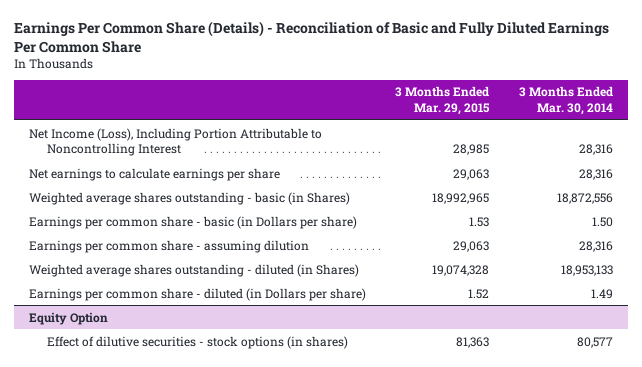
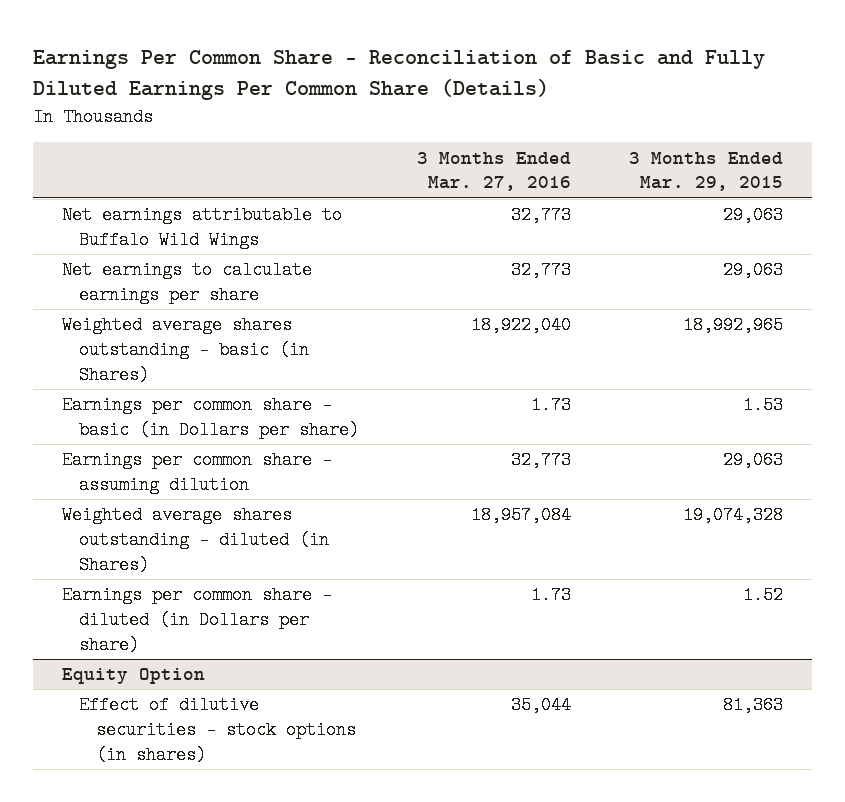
- Earnings Per Common Share (Details) - Reconciliation of Basic and Fully Diluted Earnings Per Common Share
+ Earnings Per Common Share - Reconciliation of Basic and Fully Diluted Earnings Per Common Share (Details)
- | 3 Months Ended Mar. 29, 2015 | 3 Months Ended Mar. 30, 2014
+ | 3 Months Ended Mar. 27, 2016 | 3 Months Ended Mar. 29, 2015
- Net Income (Loss), Including Portion Attributable to Noncontrolling Interest | 28,985 | 28,316
+ Net earnings attributable to Buffalo Wild Wings | 32,773 | 29,063

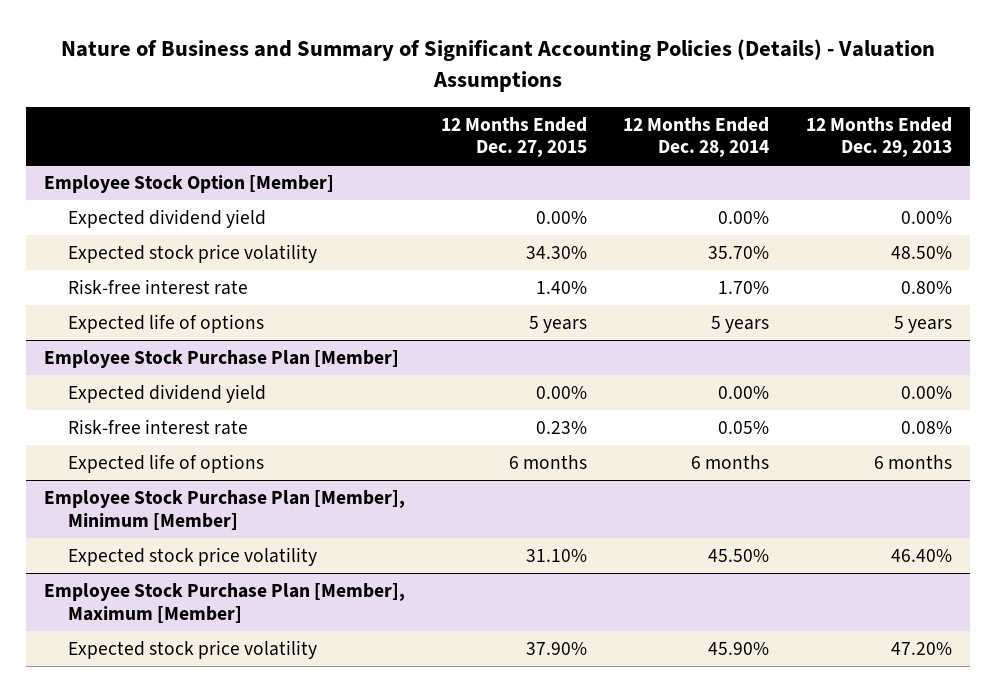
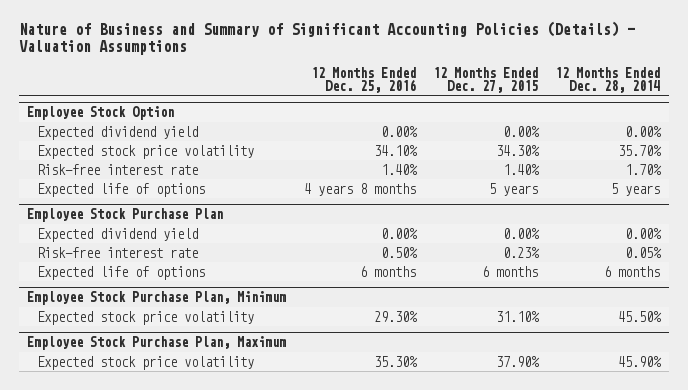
- | 12 Months Ended Dec. 27, 2015 | 12 Months Ended Dec. 28, 2014 | 12 Months Ended Dec. 29, 2013
+ | 12 Months Ended Dec. 25, 2016 | 12 Months Ended Dec. 27, 2015 | 12 Months Ended Dec. 28, 2014
- Employee Stock Option [Member]
+ Employee Stock Option
- Employee Stock Purchase Plan [Member]
+ Employee Stock Purchase Plan
- Employee Stock Purchase Plan [Member], Minimum [Member]
+ Employee Stock Purchase Plan, Minimum
- Employee Stock Purchase Plan [Member], Maximum [Member]
+ Employee Stock Purchase Plan, Maximum

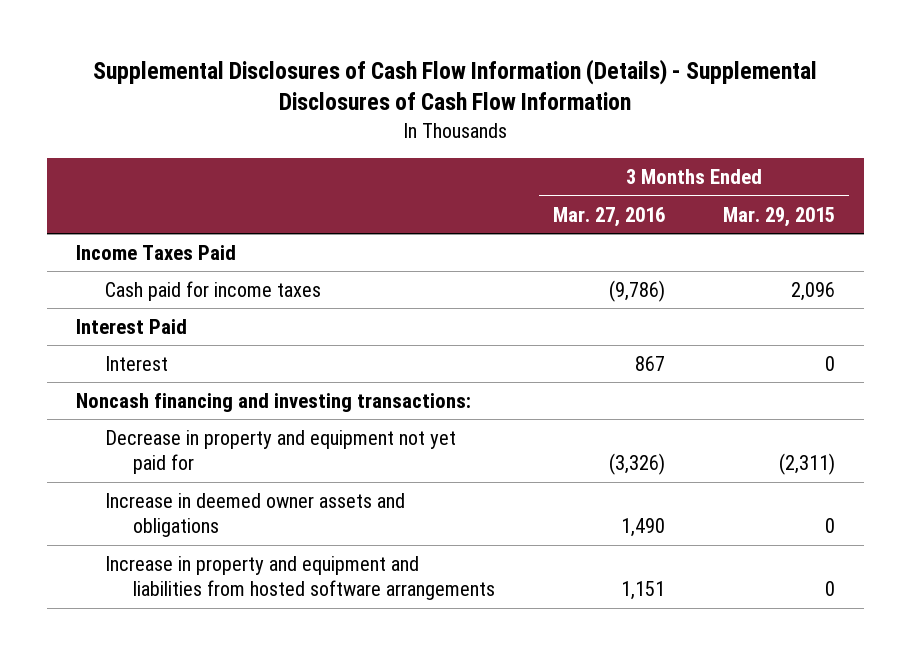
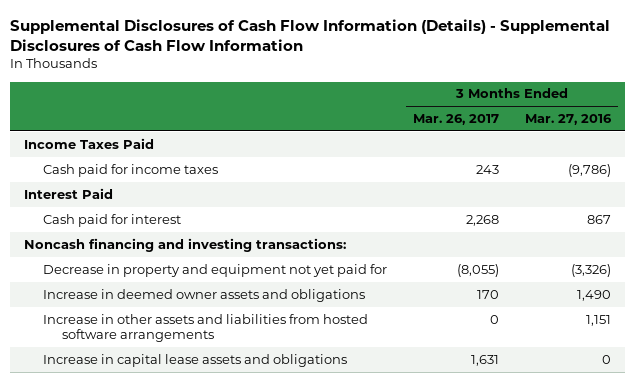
- | 3 Months Ended Mar. 27, 2016 | 3 Months Ended Mar. 29, 2015
+ | 3 Months Ended Mar. 26, 2017 | 3 Months Ended Mar. 27, 2016
- Interest | 867 | 0
+ Cash paid for interest | 2,268 | 867
- Increase in property and equipment and liabilities from hosted software arrangements | 1,151 | 0
+ Increase in other assets and liabilities from hosted software arrangements | 0 | 1,151
+ Increase in capital lease assets and obligations | 1,631 | 0

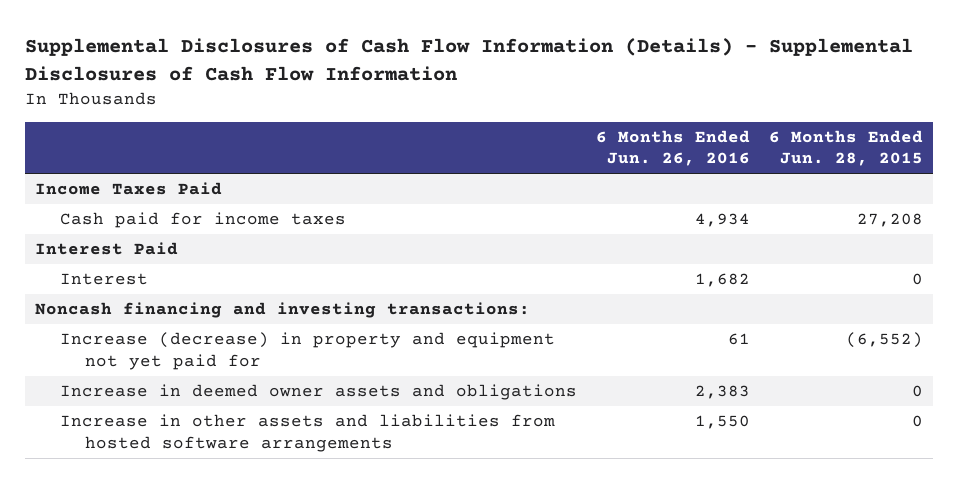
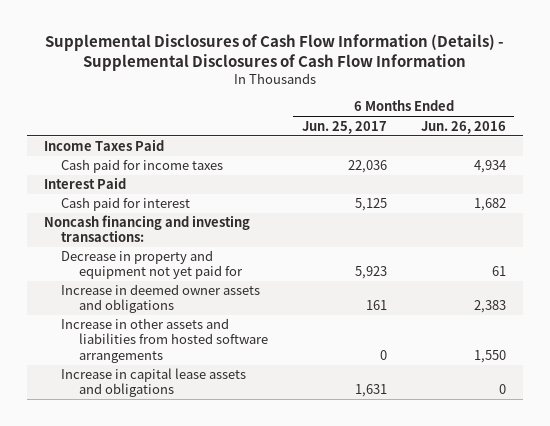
- | 6 Months Ended Jun. 26, 2016 | 6 Months Ended Jun. 28, 2015
+ | 6 Months Ended Jun. 25, 2017 | 6 Months Ended Jun. 26, 2016
- Interest | 1,682 | 0
+ Cash paid for interest | 5,125 | 1,682
- Increase (decrease) in property and equipment not yet paid for | 61 | (6,552)
+ Decrease in property and equipment not yet paid for | 5,923 | 61
+ Increase in capital lease assets and obligations | 1,631 | 0

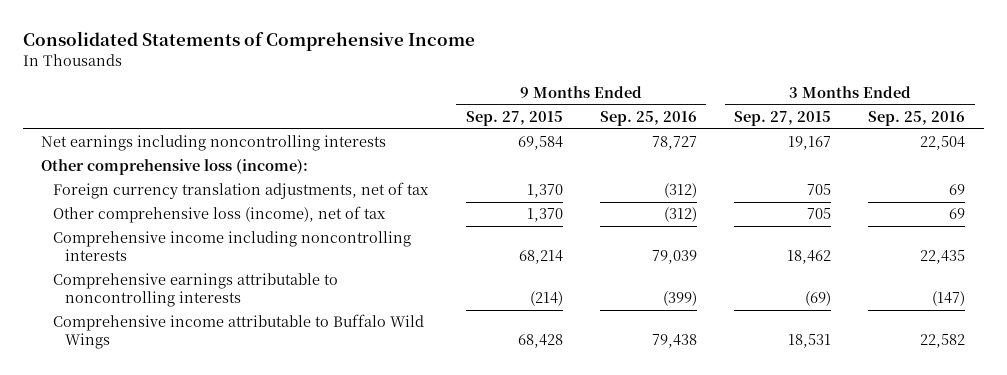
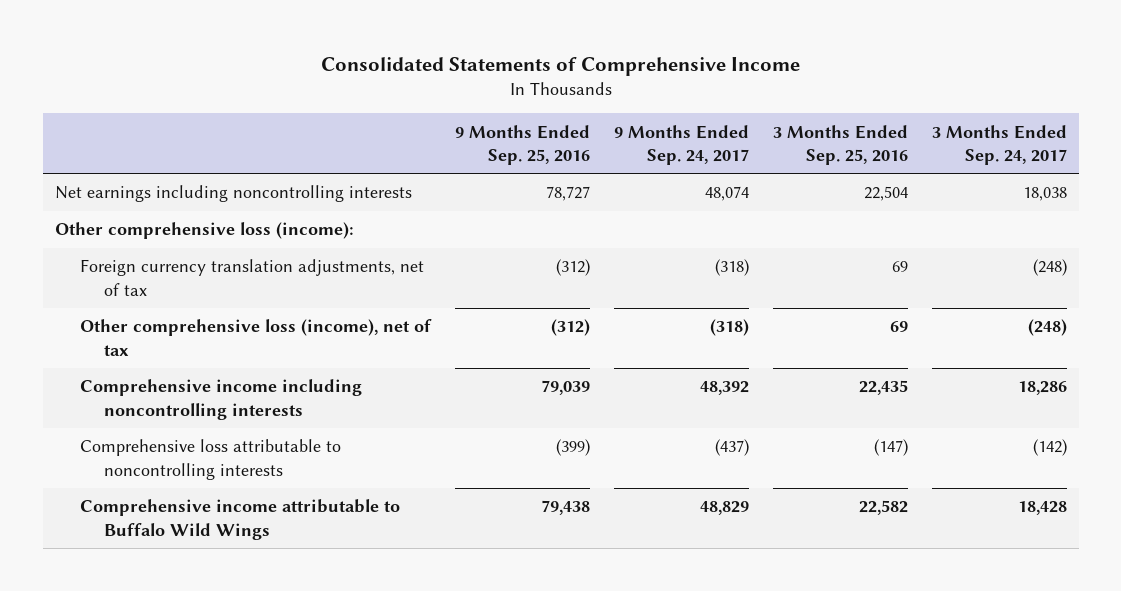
- | 9 Months Ended Sep. 27, 2015 | 9 Months Ended Sep. 25, 2016 | 3 Months Ended Sep. 27, 2015 | 3 Months Ended Sep. 25, 2016
+ | 9 Months Ended Sep. 25, 2016 | 9 Months Ended Sep. 24, 2017 | 3 Months Ended Sep. 25, 2016 | 3 Months Ended Sep. 24, 2017
- Comprehensive earnings attributable to noncontrolling interests | (214) | (399) | (69) | (147)
+ Comprehensive loss attributable to noncontrolling interests | (399) | (437) | (147) | (142)

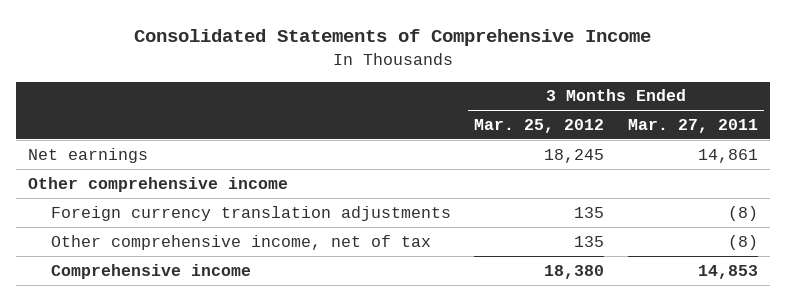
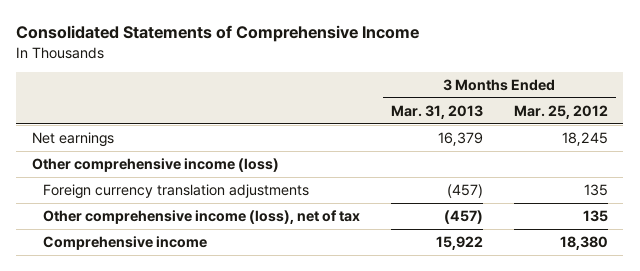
- | 3 Months Ended Mar. 25, 2012 | 3 Months Ended Mar. 27, 2011
+ | 3 Months Ended Mar. 31, 2013 | 3 Months Ended Mar. 25, 2012
- Other comprehensive income
+ Other comprehensive income (loss)
- Other comprehensive income, net of tax | 135 | (8)
+ Other comprehensive income (loss), net of tax | (457) | 135

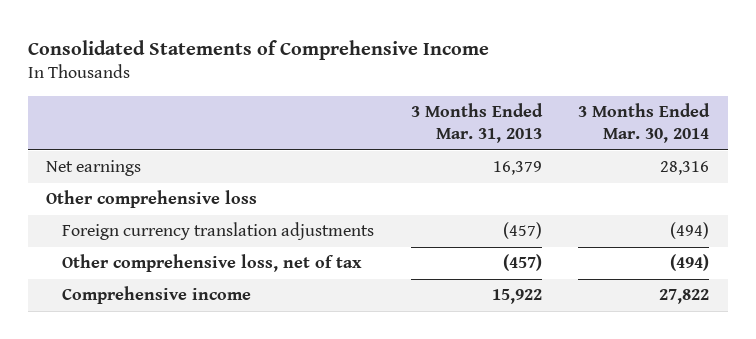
- | 3 Months Ended Mar. 31, 2013 | 3 Months Ended Mar. 25, 2012
+ | 3 Months Ended Mar. 31, 2013 | 3 Months Ended Mar. 30, 2014
- Other comprehensive income (loss)
+ Other comprehensive loss
- Other comprehensive income (loss), net of tax | (457) | 135
+ Other comprehensive loss, net of tax | (457) | (494)

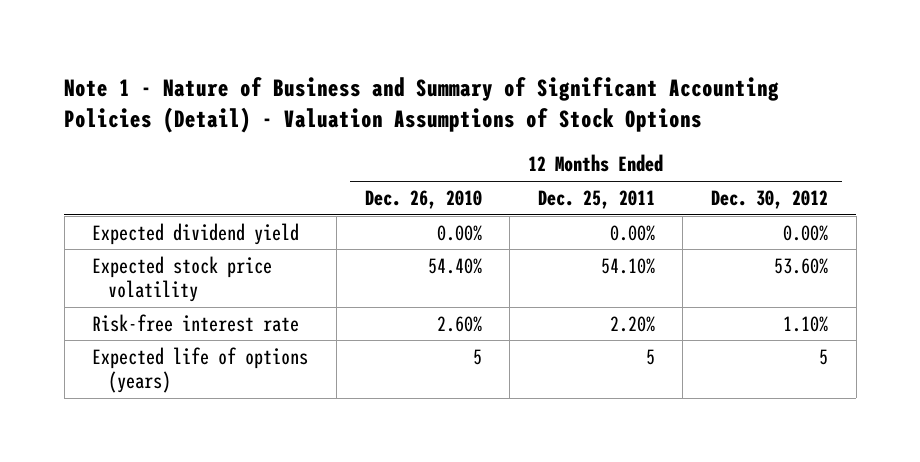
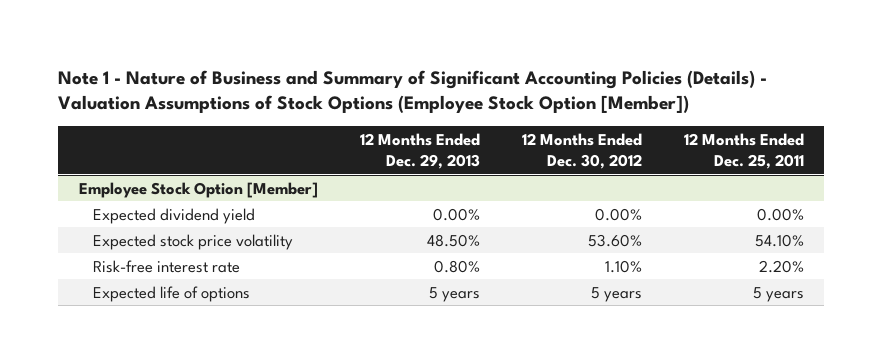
- Note 1 - Nature of Business and Summary of Significant Accounting Policies (Detail) - Valuation Assumptions of Stock Options
+ Note 1 - Nature of Business and Summary of Significant Accounting Policies (Details) - Valuation Assumptions of Stock Options (Employee Stock Option [Member])
- | 12 Months Ended Dec. 26, 2010 | 12 Months Ended Dec. 25, 2011 | 12 Months Ended Dec. 30, 2012
+ | 12 Months Ended Dec. 29, 2013 | 12 Months Ended Dec. 30, 2012 | 12 Months Ended Dec. 25, 2011
+ Employee Stock Option [Member]
- Expected life of options (years) | 5 | 5 | 5
+ Expected life of options | 5 years | 5 years | 5 years

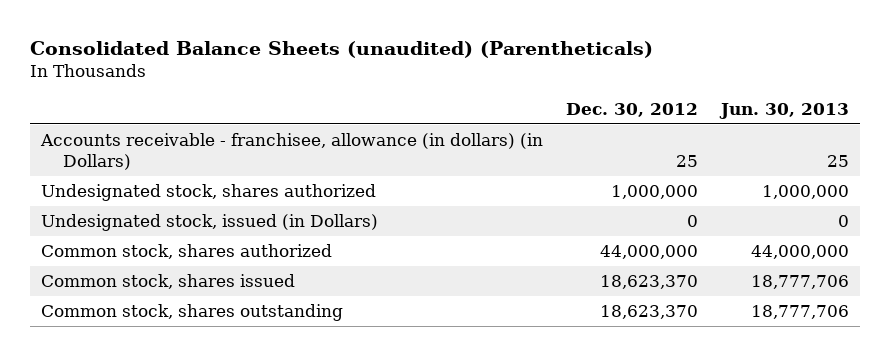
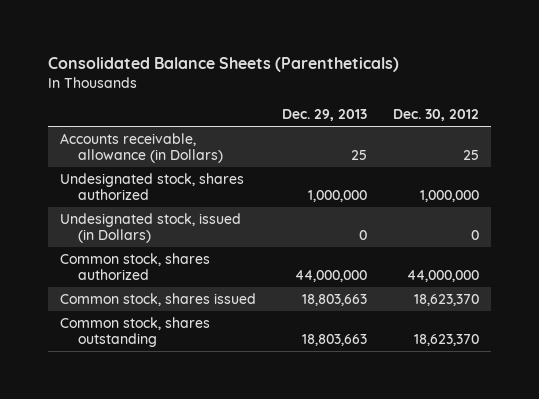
- Consolidated Balance Sheets (unaudited) (Parentheticals)
+ Consolidated Balance Sheets (Parentheticals)
- | Dec. 30, 2012 | Jun. 30, 2013
+ | Dec. 29, 2013 | Dec. 30, 2012
- Accounts receivable - franchisee, allowance (in dollars) (in Dollars) | 25 | 25
+ Accounts receivable, allowance (in Dollars) | 25 | 25

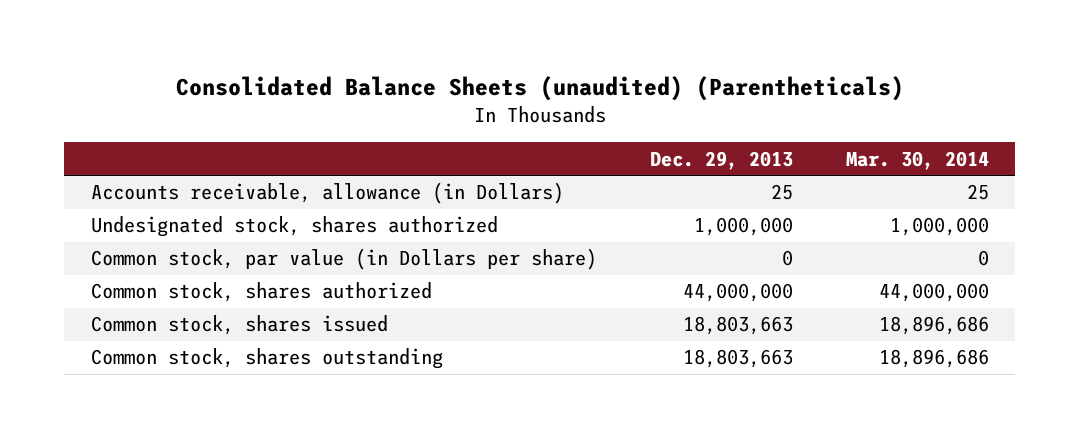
- Consolidated Balance Sheets (Parentheticals)
+ Consolidated Balance Sheets (unaudited) (Parentheticals)
- | Dec. 29, 2013 | Dec. 30, 2012
+ | Dec. 29, 2013 | Mar. 30, 2014
- Undesignated stock, issued (in Dollars) | 0 | 0
+ Common stock, par value (in Dollars per share) | 0 | 0

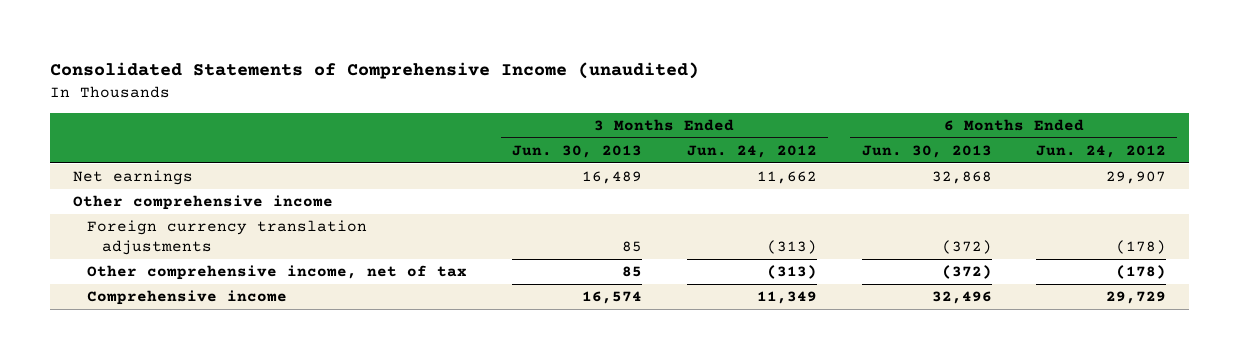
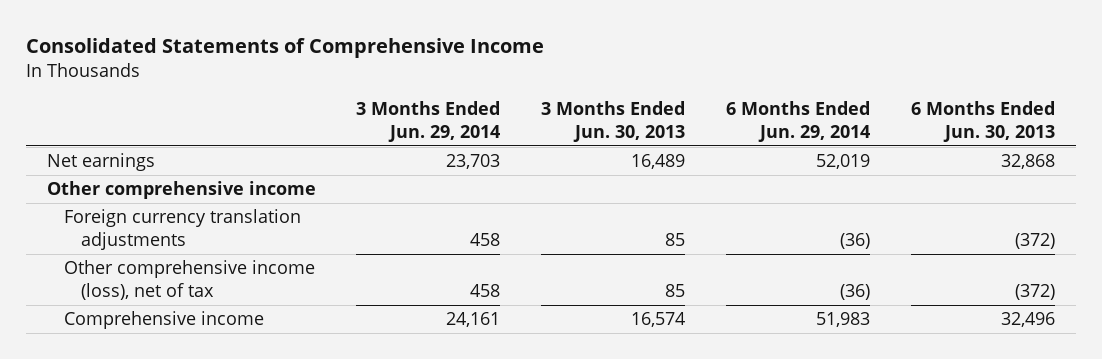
- Consolidated Statements of Comprehensive Income (unaudited)
+ Consolidated Statements of Comprehensive Income
- | 3 Months Ended Jun. 30, 2013 | 3 Months Ended Jun. 24, 2012 | 6 Months Ended Jun. 30, 2013 | 6 Months Ended Jun. 24, 2012
+ | 3 Months Ended Jun. 29, 2014 | 3 Months Ended Jun. 30, 2013 | 6 Months Ended Jun. 29, 2014 | 6 Months Ended Jun. 30, 2013
- Other comprehensive income, net of tax | 85 | (313) | (372) | (178)
+ Other comprehensive income (loss), net of tax | 458 | 85 | (36) | (372)

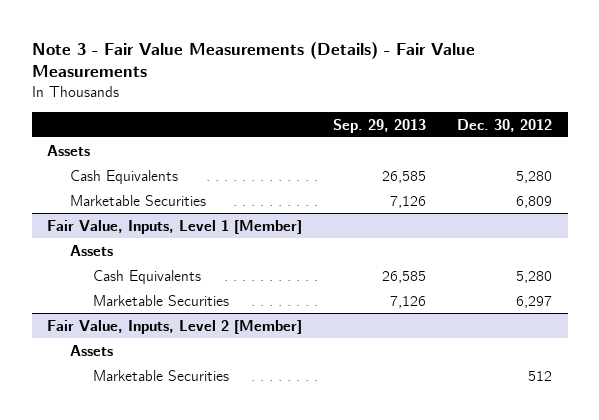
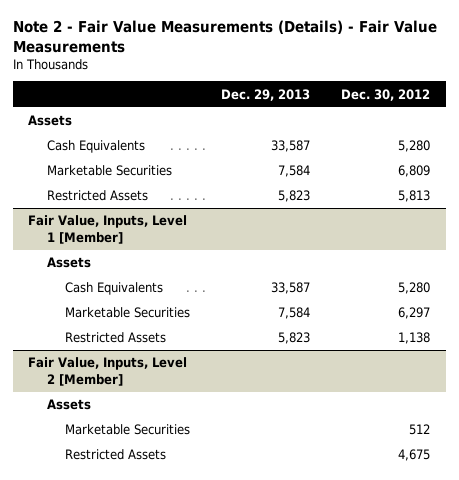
- Note 3 - Fair Value Measurements (Details) - Fair Value Measurements
+ Note 2 - Fair Value Measurements (Details) - Fair Value Measurements
- | Sep. 29, 2013 | Dec. 30, 2012
+ | Dec. 29, 2013 | Dec. 30, 2012
+ Restricted Assets | 5,823 | 5,813
@ Fair Value, Inputs, Level 1 [Member]
+ Restricted Assets | 5,823 | 1,138
@ Fair Value, Inputs, Level 2 [Member]
+ Restricted Assets | | 4,675

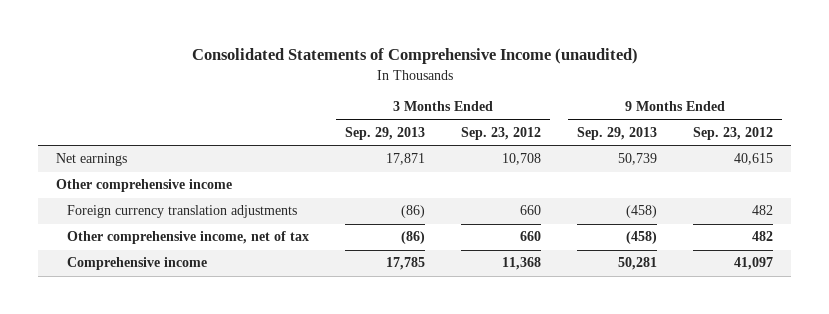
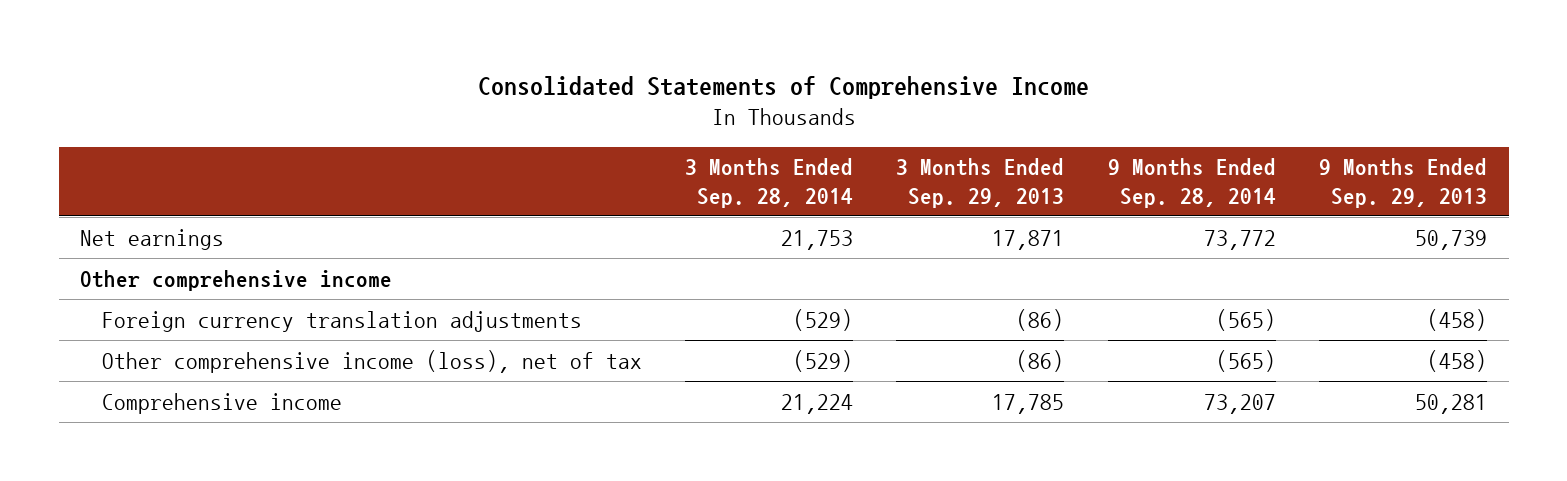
- Consolidated Statements of Comprehensive Income (unaudited)
+ Consolidated Statements of Comprehensive Income
- | 3 Months Ended Sep. 29, 2013 | 3 Months Ended Sep. 23, 2012 | 9 Months Ended Sep. 29, 2013 | 9 Months Ended Sep. 23, 2012
+ | 3 Months Ended Sep. 28, 2014 | 3 Months Ended Sep. 29, 2013 | 9 Months Ended Sep. 28, 2014 | 9 Months Ended Sep. 29, 2013
- Other comprehensive income, net of tax | (86) | 660 | (458) | 482
+ Other comprehensive income (loss), net of tax | (529) | (86) | (565) | (458)

